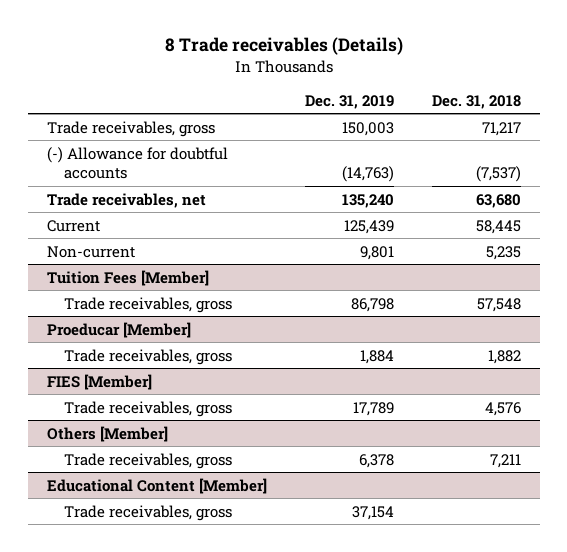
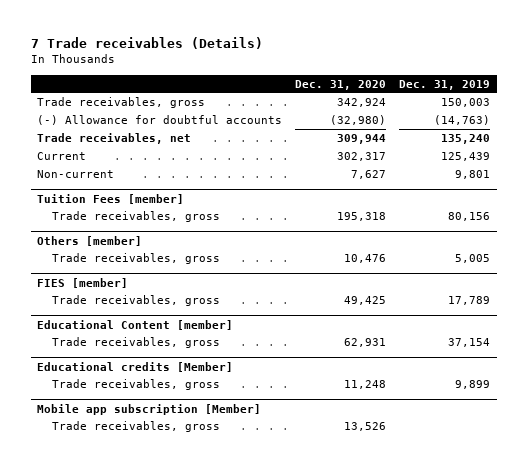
- 8 Trade receivables (Details)
+ 7 Trade receivables (Details)
- | Dec. 31, 2019 | Dec. 31, 2018
+ | Dec. 31, 2020 | Dec. 31, 2019
- Tuition Fees [Member]
- Trade receivables, gross | 86,798 | 57,548
- Proeducar [Member]
- Trade receivables, gross | 1,884 | 1,882
- FIES [Member]
+ Tuition Fees [member]
+ Trade receivables, gross | 195,318 | 80,156
+ Others [member]
+ Trade receivables, gross | 10,476 | 5,005
+ FIES [member]
- Others [Member]
- Trade receivables, gross | 6,378 | 7,211
- Educational Content [Member]
+ Educational Content [member]
+ Educational credits [Member]
+ Trade receivables, gross | 11,248 | 9,899
+ Mobile app subscription [Member]
+ Trade receivables, gross | 13,526 |

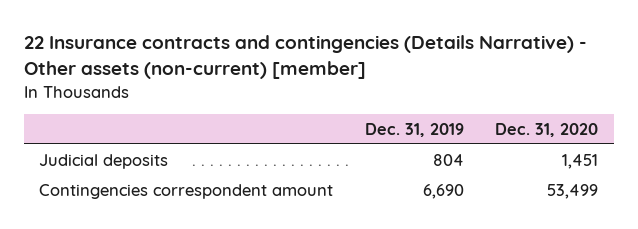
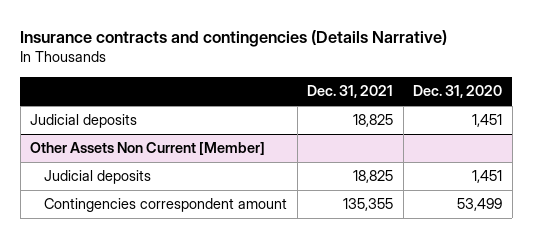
- 22 Insurance contracts and contingencies (Details Narrative) - Other assets (non-current) [member]
+ Insurance contracts and contingencies (Details Narrative)
- | Dec. 31, 2019 | Dec. 31, 2020
+ | Dec. 31, 2021 | Dec. 31, 2020
+ Other Assets Non Current [Member]
+ Judicial deposits | 18,825 | 1,451

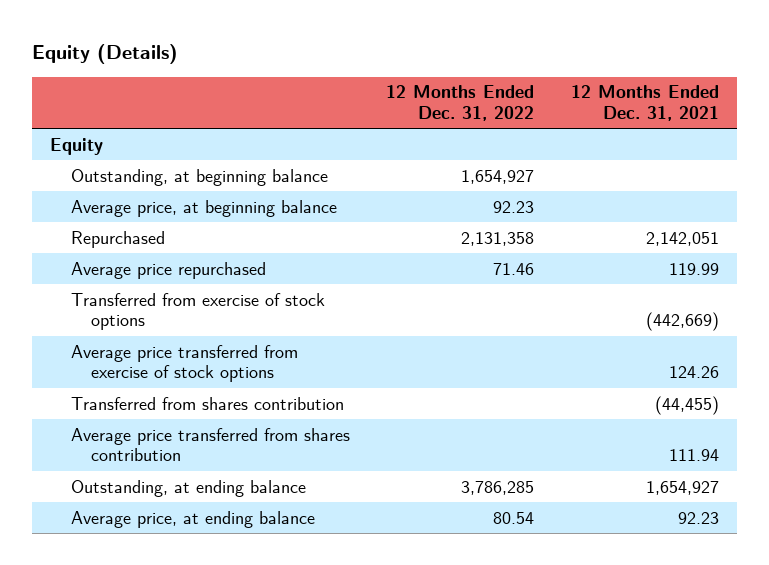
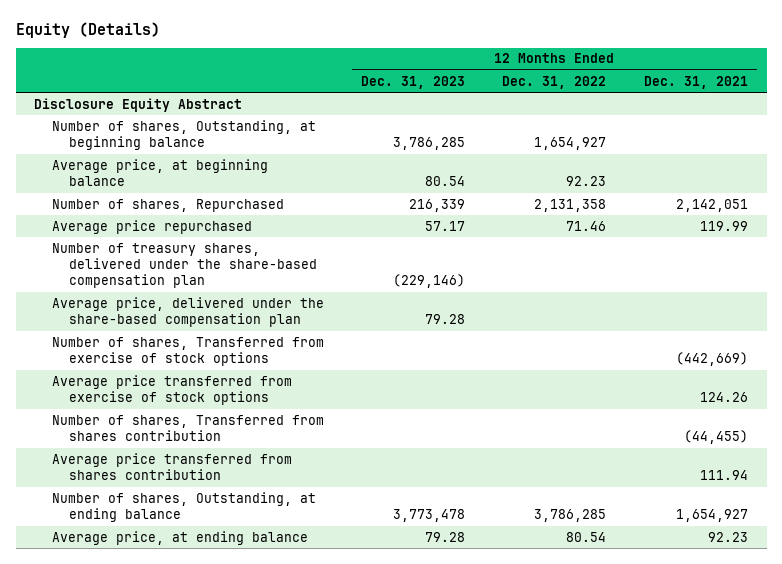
- | 12 Months Ended Dec. 31, 2022 | 12 Months Ended Dec. 31, 2021
+ | 12 Months Ended Dec. 31, 2023 | 12 Months Ended Dec. 31, 2022 | 12 Months Ended Dec. 31, 2021
- Equity
- Outstanding, at beginning balance | 1,654,927 |
+ Disclosure Equity Abstract
+ Number of shares, Outstanding, at beginning balance | 3,786,285 | 1,654,927 |
- Repurchased | 2,131,358 | 2,142,051
+ Number of shares, Repurchased | 216,339 | 2,131,358 | 2,142,051
- Transferred from exercise of stock options | | (442,669)
+ Number of treasury shares, delivered under the share-based compensation plan | (229,146) | |
+ Average price, delivered under the share-based compensation plan | 79.28 | |
+ Number of shares, Transferred from exercise of stock options | | | (442,669)
- Transferred from shares contribution | | (44,455)
+ Number of shares, Transferred from shares contribution | | | (44,455)
- Outstanding, at ending balance | 3,786,285 | 1,654,927
+ Number of shares, Outstanding, at ending balance | 3,773,478 | 3,786,285 | 1,654,927

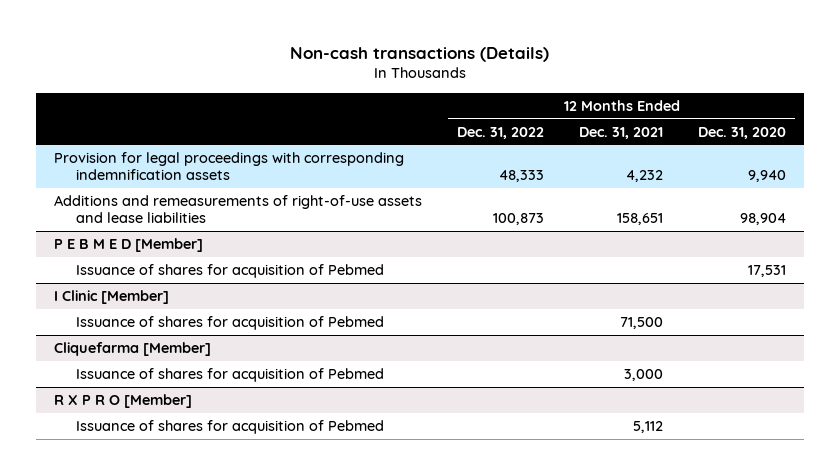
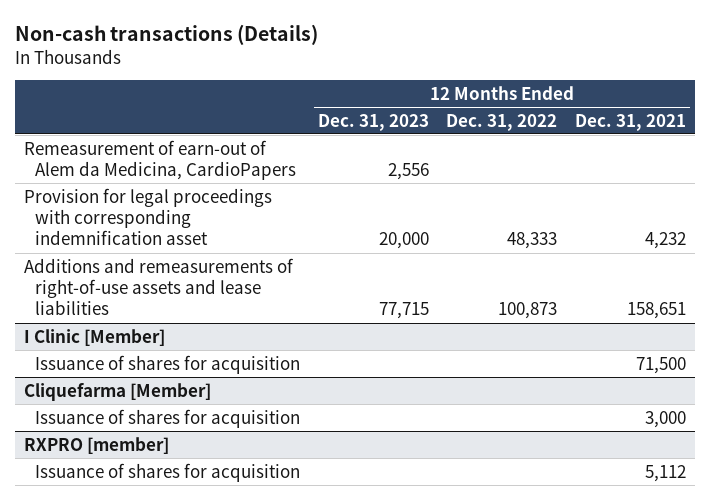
- | 12 Months Ended Dec. 31, 2022 | 12 Months Ended Dec. 31, 2021 | 12 Months Ended Dec. 31, 2020
+ | 12 Months Ended Dec. 31, 2023 | 12 Months Ended Dec. 31, 2022 | 12 Months Ended Dec. 31, 2021
- Provision for legal proceedings with corresponding indemnification assets | 48,333 | 4,232 | 9,940
+ Remeasurement of earn-out of Alem da Medicina, CardioPapers | 2,556 | |
+ Provision for legal proceedings with corresponding indemnification asset | 20,000 | 48,333 | 4,232
- P E B M E D [Member]
- Issuance of shares for acquisition of Pebmed | | | 17,531
@ I Clinic [Member]
- Issuance of shares for acquisition of Pebmed | | 71,500 |
+ Issuance of shares for acquisition | | | 71,500
@ Cliquefarma [Member]
- Issuance of shares for acquisition of Pebmed | | 3,000 |
- R X P R O [Member]
- Issuance of shares for acquisition of Pebmed | | 5,112 |
@ Cliquefarma [Member]
+ Issuance of shares for acquisition | | | 3,000
+ RXPRO [member]
+ Issuance of shares for acquisition | | | 5,112

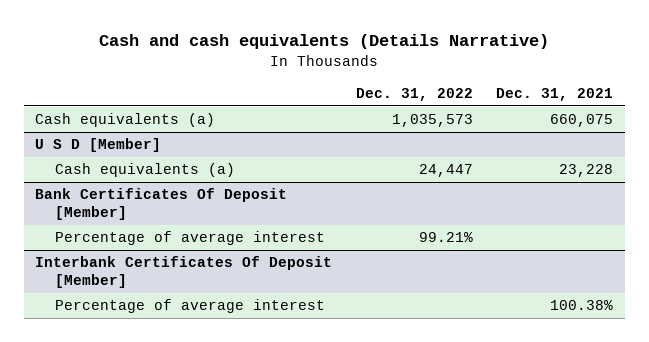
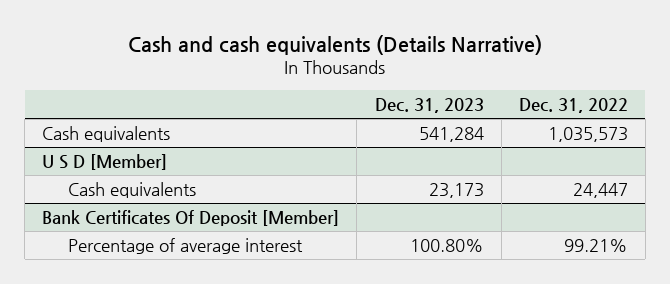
- | Dec. 31, 2022 | Dec. 31, 2021
+ | Dec. 31, 2023 | Dec. 31, 2022
- Cash equivalents (a) | 1,035,573 | 660,075
+ Cash equivalents | 541,284 | 1,035,573
@ U S D [Member]
- Cash equivalents (a) | 24,447 | 23,228
+ Cash equivalents | 23,173 | 24,447
- Interbank Certificates Of Deposit [Member]
- Percentage of average interest | | 100.38%

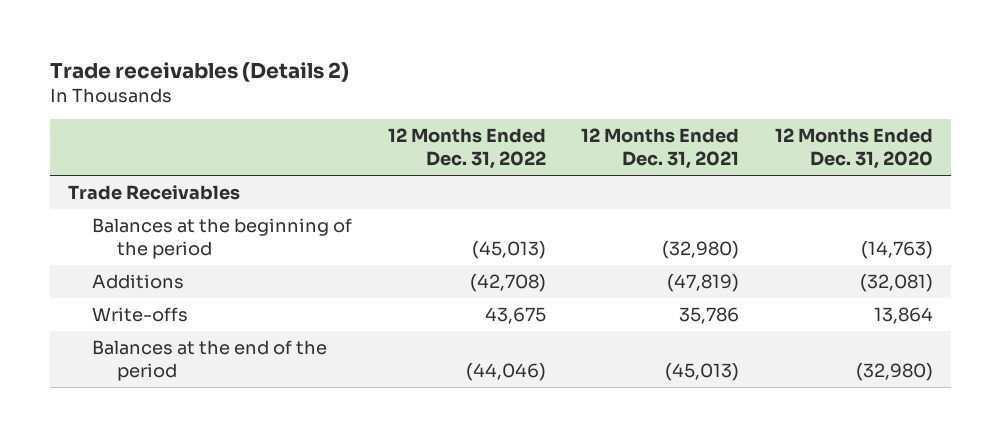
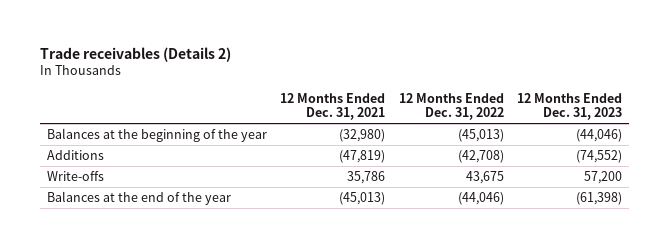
- | 12 Months Ended Dec. 31, 2022 | 12 Months Ended Dec. 31, 2021 | 12 Months Ended Dec. 31, 2020
+ | 12 Months Ended Dec. 31, 2021 | 12 Months Ended Dec. 31, 2022 | 12 Months Ended Dec. 31, 2023
- Trade Receivables
- Balances at the beginning of the period | (45,013) | (32,980) | (14,763)
+ Balances at the beginning of the year | (32,980) | (45,013) | (44,046)
- Balances at the end of the period | (44,046) | (45,013) | (32,980)
+ Balances at the end of the year | (45,013) | (44,046) | (61,398)

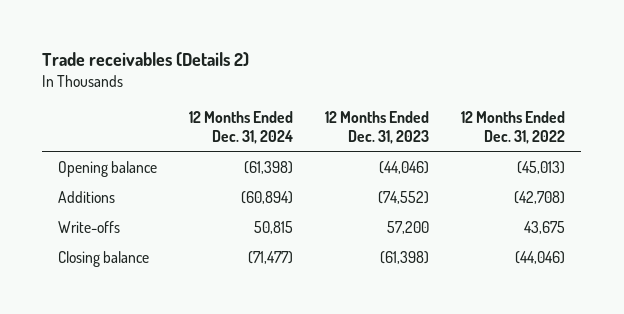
- | 12 Months Ended Dec. 31, 2021 | 12 Months Ended Dec. 31, 2022 | 12 Months Ended Dec. 31, 2023
+ | 12 Months Ended Dec. 31, 2024 | 12 Months Ended Dec. 31, 2023 | 12 Months Ended Dec. 31, 2022
- Balances at the beginning of the year | (32,980) | (45,013) | (44,046)
+ Opening balance | (61,398) | (44,046) | (45,013)
- Balances at the end of the year | (45,013) | (44,046) | (61,398)
+ Closing balance | (71,477) | (61,398) | (44,046)

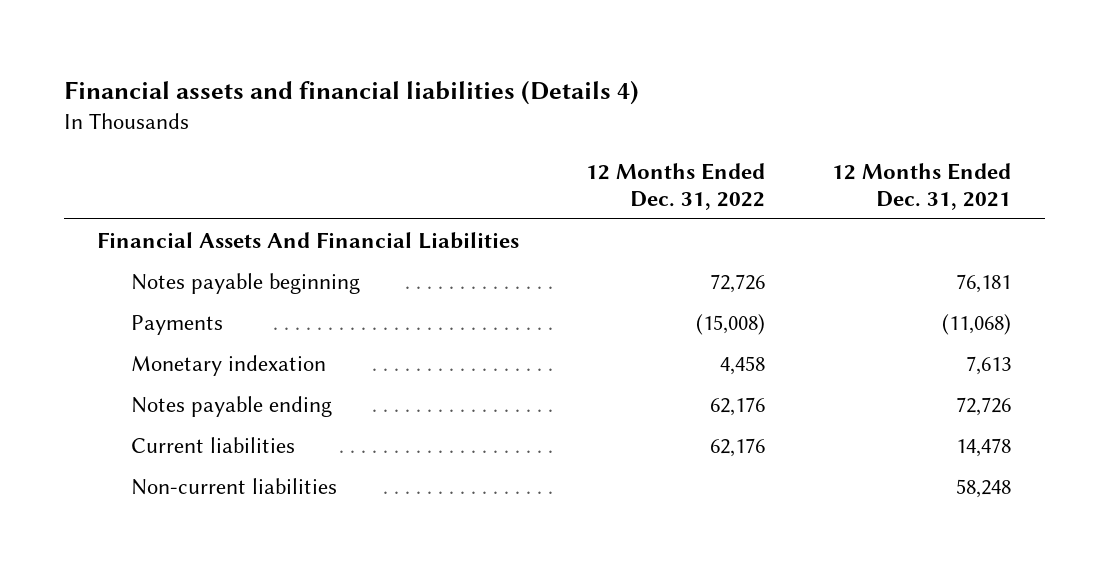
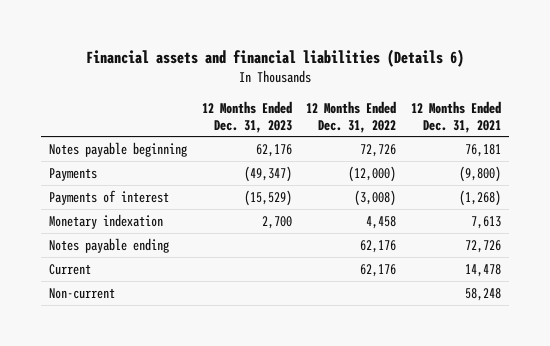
- Financial assets and financial liabilities (Details 4)
+ Financial assets and financial liabilities (Details 6)
- | 12 Months Ended Dec. 31, 2022 | 12 Months Ended Dec. 31, 2021
+ | 12 Months Ended Dec. 31, 2023 | 12 Months Ended Dec. 31, 2022 | 12 Months Ended Dec. 31, 2021
- Financial Assets And Financial Liabilities
- Payments | (15,008) | (11,068)
+ Payments | (49,347) | (12,000) | (9,800)
+ Payments of interest | (15,529) | (3,008) | (1,268)
- Current liabilities | 62,176 | 14,478
- Non-current liabilities | | 58,248
+ Current | | 62,176 | 14,478
+ Non-current | | | 58,248

